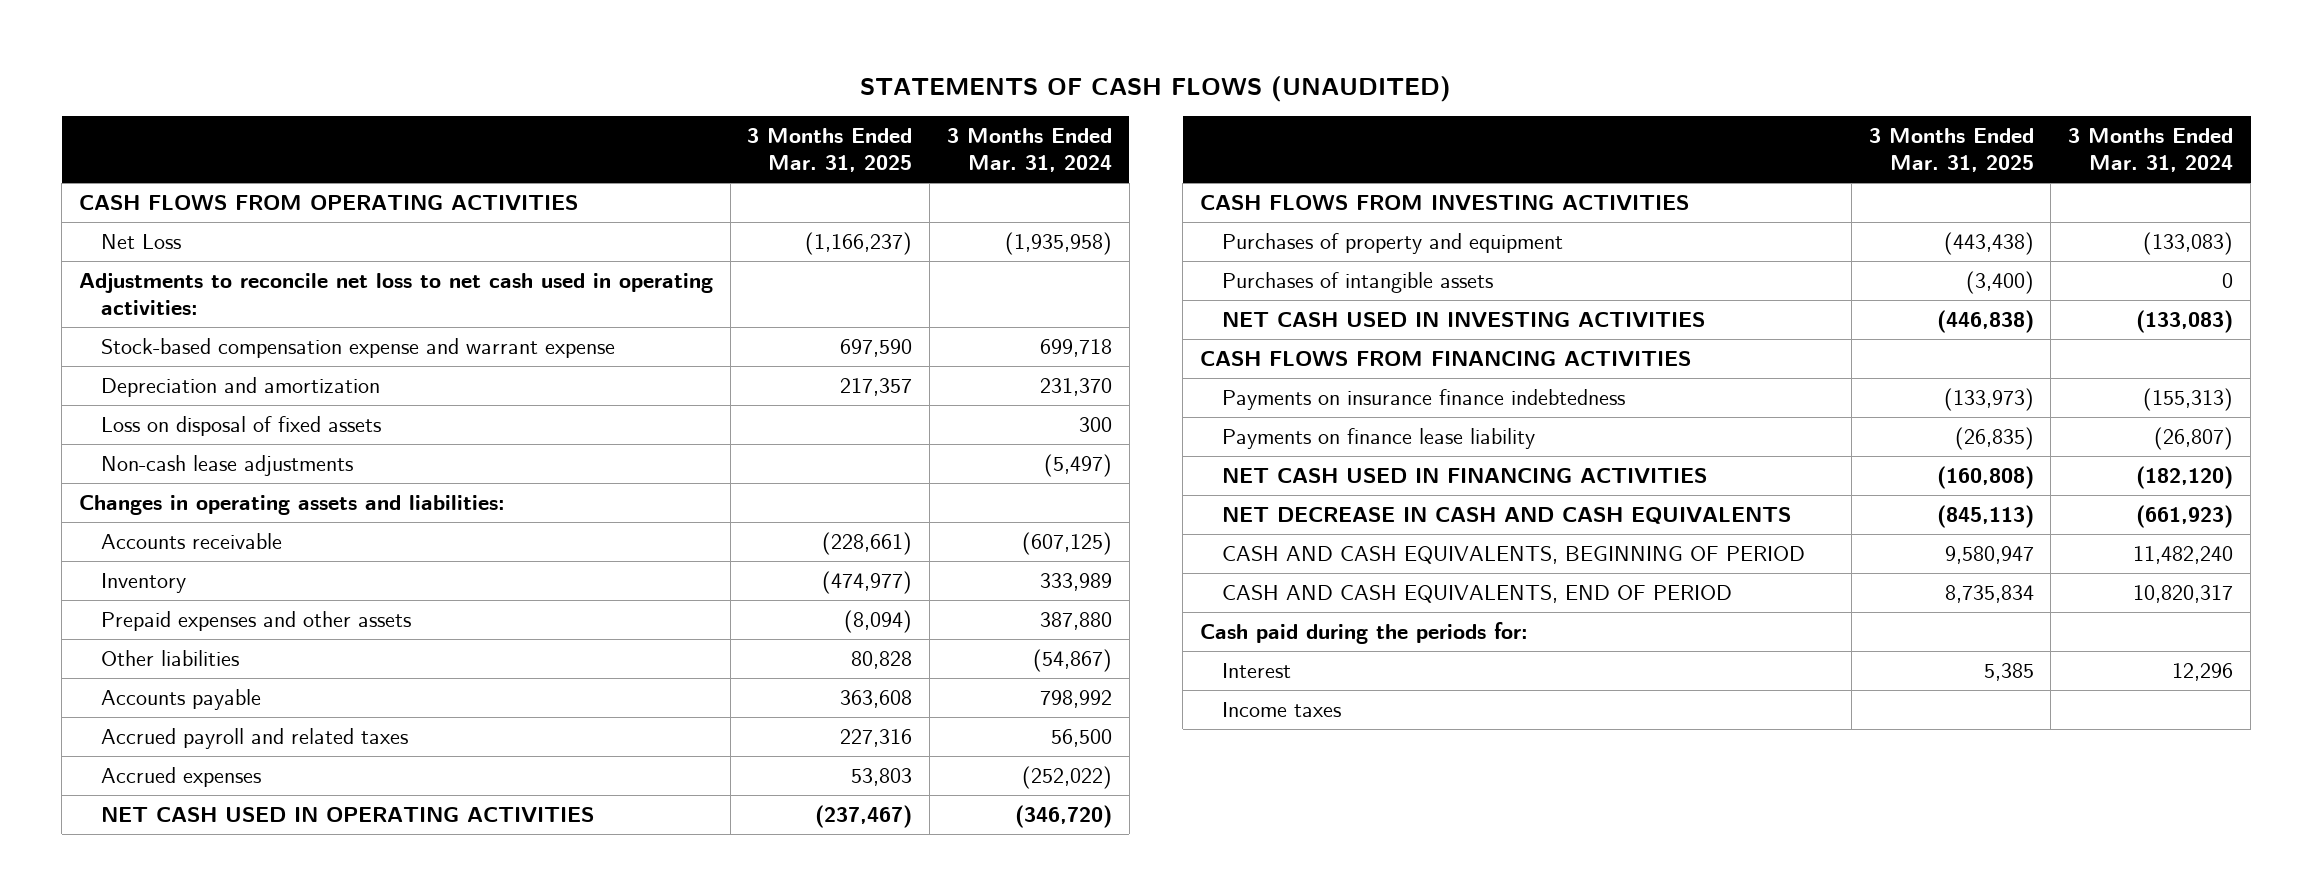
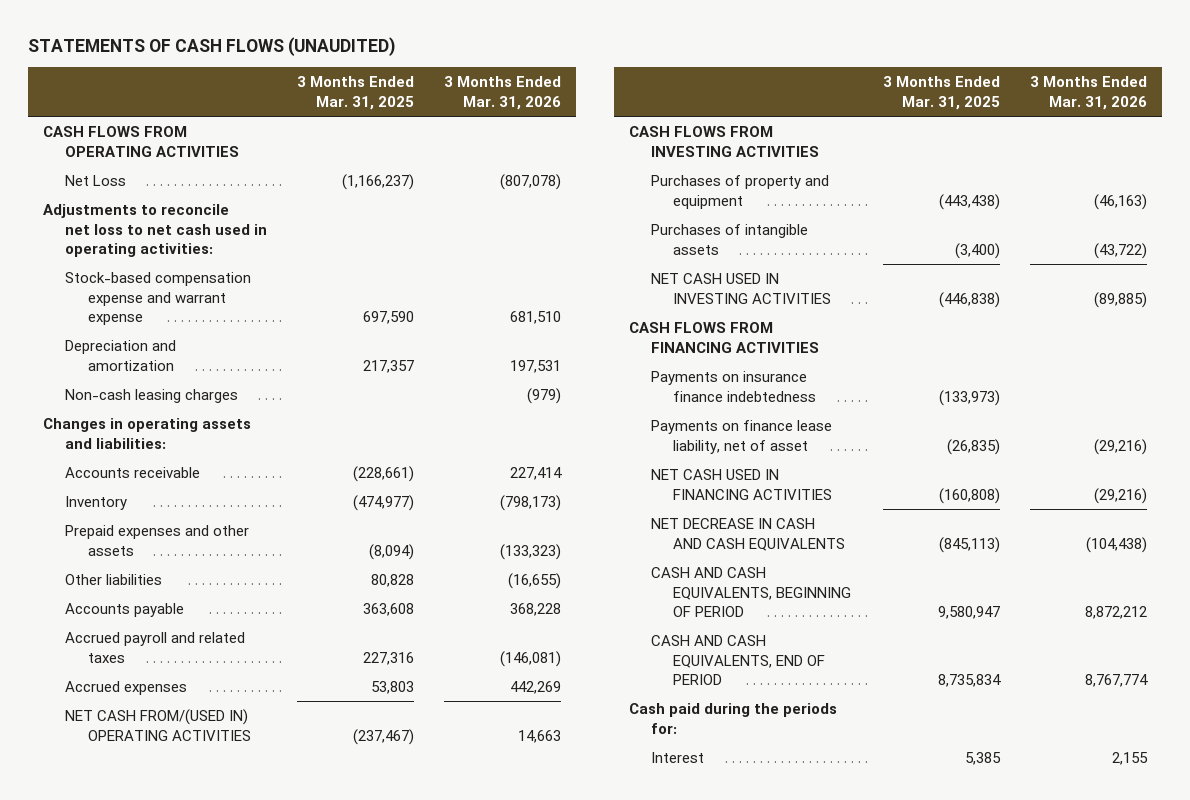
- | 3 Months Ended Mar. 31, 2025 | 3 Months Ended Mar. 31, 2024
+ | 3 Months Ended Mar. 31, 2025 | 3 Months Ended Mar. 31, 2026
- Loss on disposal of fixed assets | | 300
- Non-cash lease adjustments | | (5,497)
+ Non-cash leasing charges | | (979)
- NET CASH USED IN OPERATING ACTIVITIES | (237,467) | (346,720)
+ NET CASH FROM/(USED IN) OPERATING ACTIVITIES | (237,467) | 14,663
- Payments on finance lease liability | (26,835) | (26,807)
+ Payments on finance lease liability, net of asset | (26,835) | (29,216)
- Income taxes

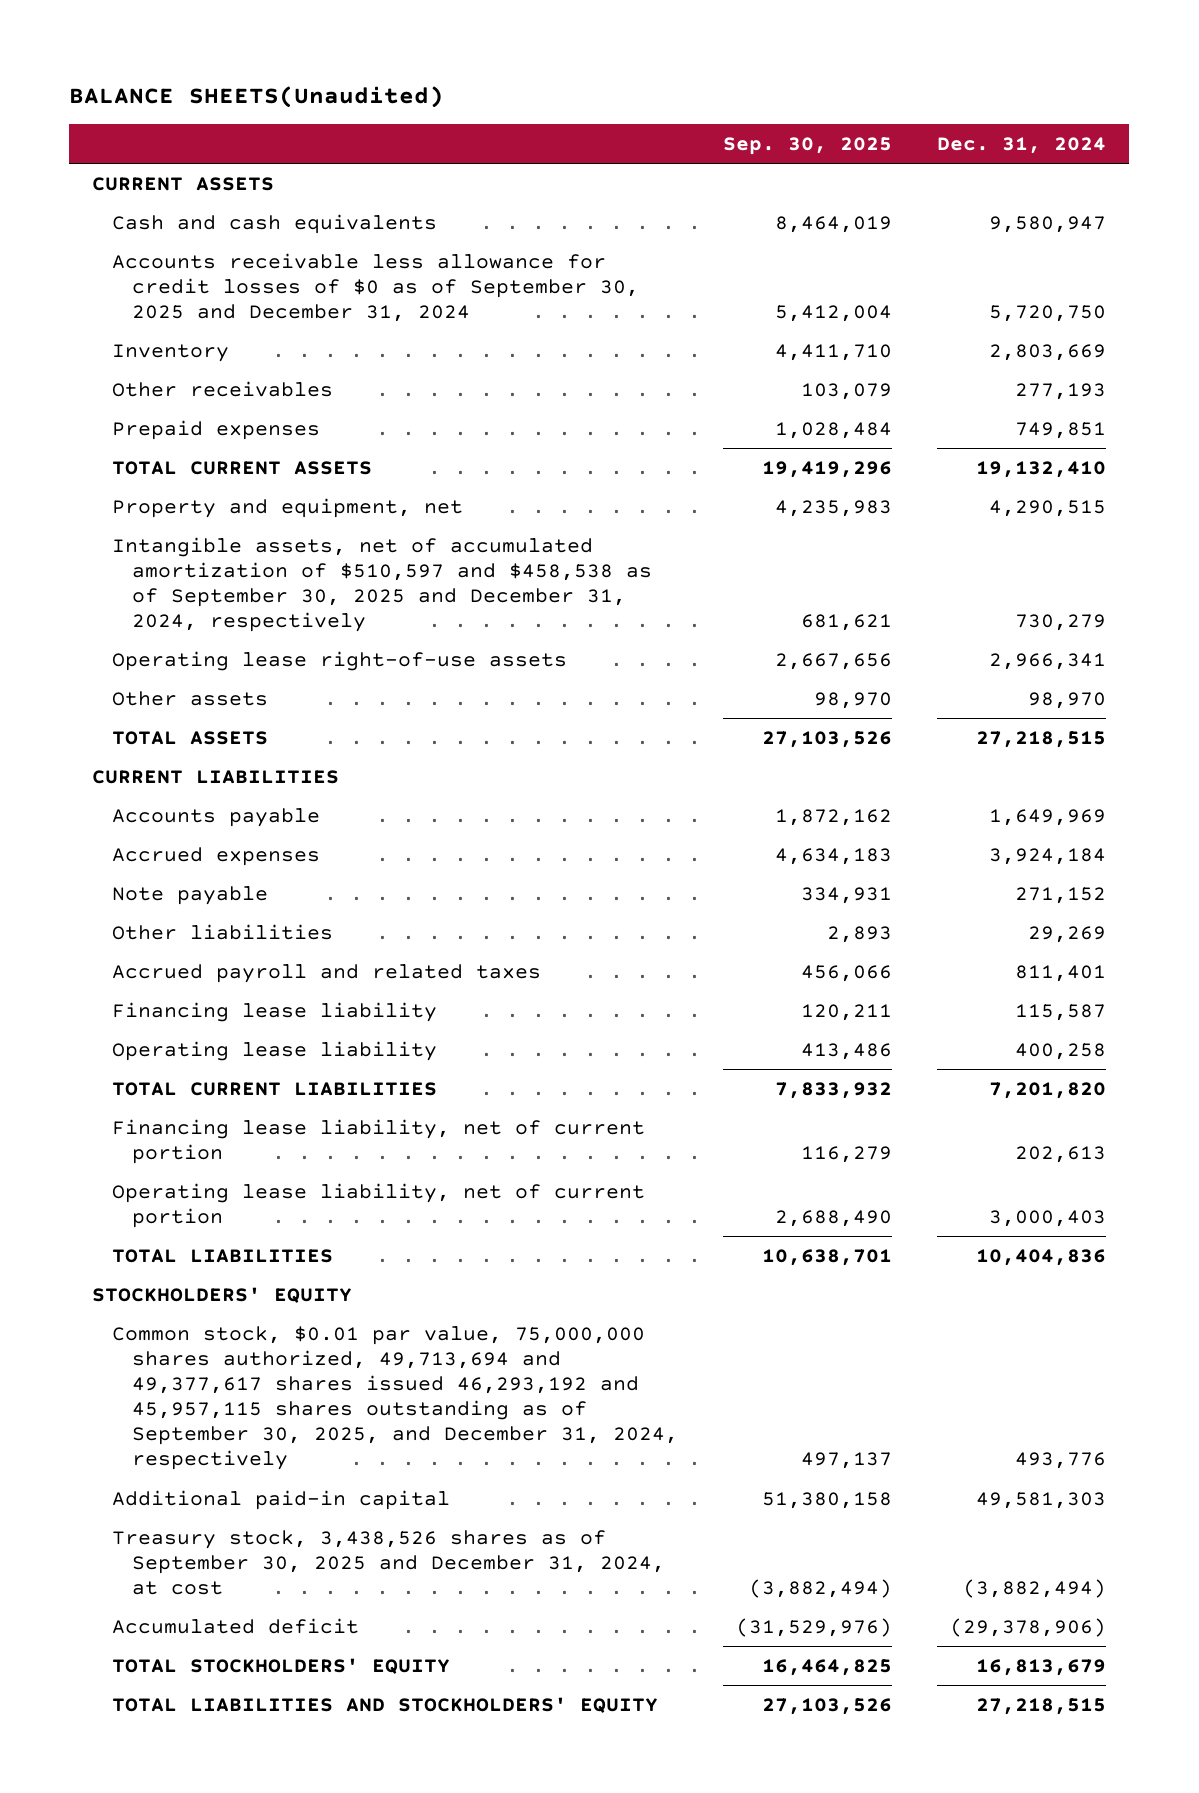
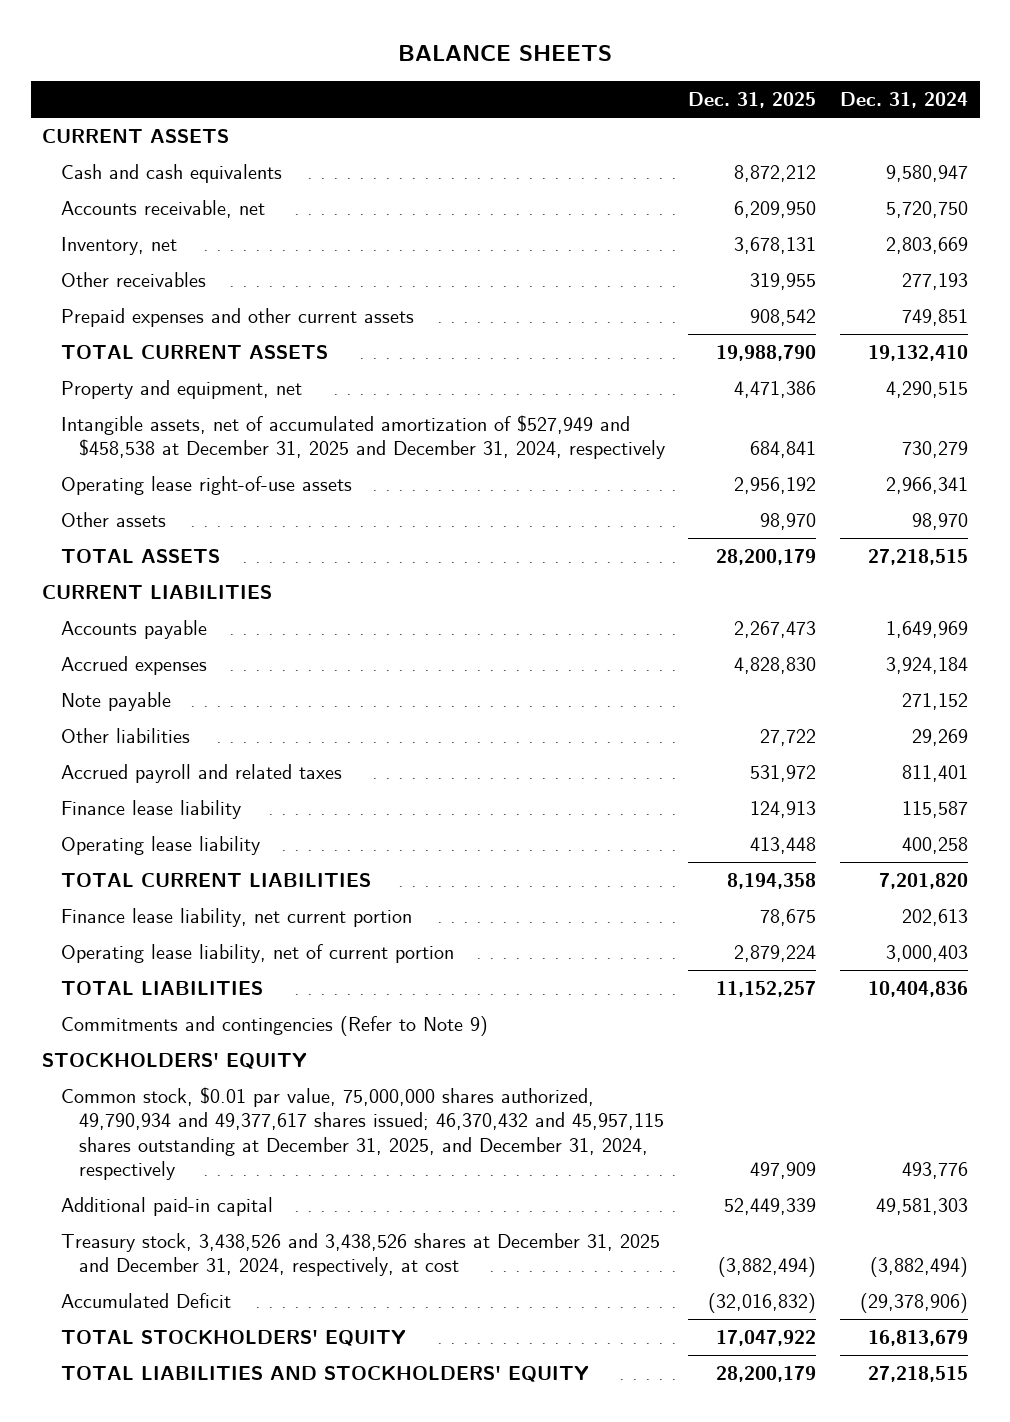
- BALANCE SHEETS(Unaudited)
+ BALANCE SHEETS
- | Sep. 30, 2025 | Dec. 31, 2024
+ | Dec. 31, 2025 | Dec. 31, 2024
- Accounts receivable less allowance for credit losses of $0 as of September 30, 2025 and December 31, 2024 | 5,412,004 | 5,720,750
- Inventory | 4,411,710 | 2,803,669
+ Accounts receivable, net | 6,209,950 | 5,720,750
+ Inventory, net | 3,678,131 | 2,803,669
- Prepaid expenses | 1,028,484 | 749,851
+ Prepaid expenses and other current assets | 908,542 | 749,851
- Intangible assets, net of accumulated amortization of $510,597 and $458,538 as of September 30, 2025 and December 31, 2024, respectively | 681,621 | 730,279
+ Intangible assets, net of accumulated amortization of $527,949 and $458,538 at December 31, 2025 and December 31, 2024, respectively | 684,841 | 730,279
- Financing lease liability | 120,211 | 115,587
+ Finance lease liability | 124,913 | 115,587
- Financing lease liability, net of current portion | 116,279 | 202,613
+ Finance lease liability, net current portion | 78,675 | 202,613
+ Commitments and contingencies (Refer to Note 9)
- Common stock, $0.01 par value, 75,000,000 shares authorized, 49,713,694 and 49,377,617 shares issued 46,293,192 and 45,957,115 shares outstanding as of September 30, 2025, and December 31, 2024, respectively | 497,137 | 493,776
+ Common stock, $0.01 par value, 75,000,000 shares authorized, 49,790,934 and 49,377,617 shares issued; 46,370,432 and 45,957,115 shares outstanding at December 31, 2025, and December 31, 2024, respectively | 497,909 | 493,776
- Treasury stock, 3,438,526 shares as of September 30, 2025 and December 31, 2024, at cost | (3,882,494) | (3,882,494)
- Accumulated deficit | (31,529,976) | (29,378,906)
+ Treasury stock, 3,438,526 and 3,438,526 shares at December 31, 2025 and December 31, 2024, respectively, at cost | (3,882,494) | (3,882,494)
+ Accumulated Deficit | (32,016,832) | (29,378,906)

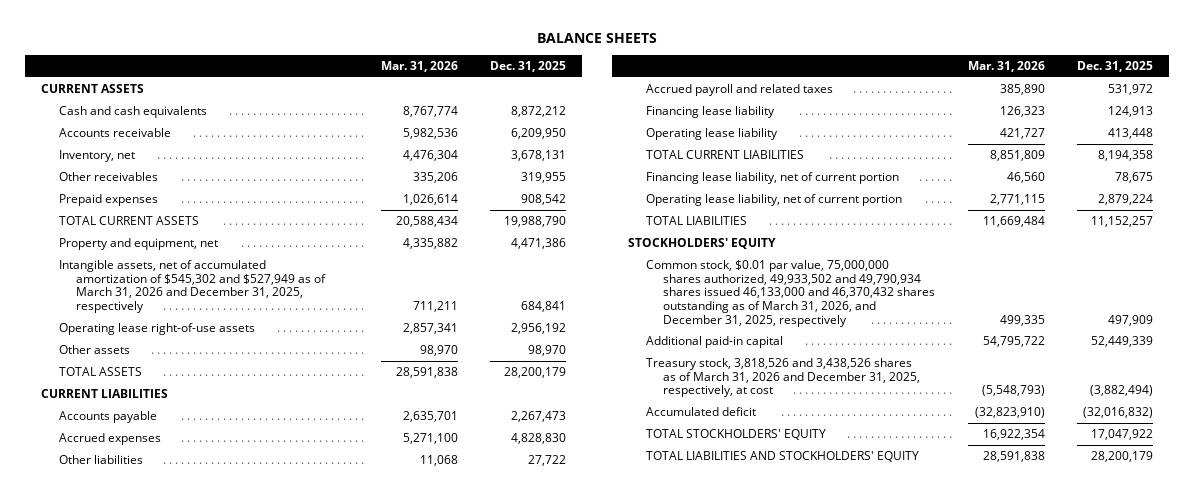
- | Dec. 31, 2025 | Dec. 31, 2024
+ | Mar. 31, 2026 | Dec. 31, 2025
- Accounts receivable, net | 6,209,950 | 5,720,750
+ Accounts receivable | 5,982,536 | 6,209,950
- Prepaid expenses and other current assets | 908,542 | 749,851
+ Prepaid expenses | 1,026,614 | 908,542
- Intangible assets, net of accumulated amortization of $527,949 and $458,538 at December 31, 2025 and December 31, 2024, respectively | 684,841 | 730,279
+ Intangible assets, net of accumulated amortization of $545,302 and $527,949 as of March 31, 2026 and December 31, 2025, respectively | 711,211 | 684,841
- Note payable | | 271,152
- Finance lease liability | 124,913 | 115,587
+ Financing lease liability | 126,323 | 124,913
- Finance lease liability, net current portion | 78,675 | 202,613
+ Financing lease liability, net of current portion | 46,560 | 78,675
- Commitments and contingencies (Refer to Note 9)
- Common stock, $0.01 par value, 75,000,000 shares authorized, 49,790,934 and 49,377,617 shares issued; 46,370,432 and 45,957,115 shares outstanding at December 31, 2025, and December 31, 2024, respectively | 497,909 | 493,776
+ Common stock, $0.01 par value, 75,000,000 shares authorized, 49,933,502 and 49,790,934 shares issued 46,133,000 and 46,370,432 shares outstanding as of March 31, 2026, and December 31, 2025, respectively | 499,335 | 497,909
- Treasury stock, 3,438,526 and 3,438,526 shares at December 31, 2025 and December 31, 2024, respectively, at cost | (3,882,494) | (3,882,494)
- Accumulated Deficit | (32,016,832) | (29,378,906)
+ Treasury stock, 3,818,526 and 3,438,526 shares as of March 31, 2026 and December 31, 2025, respectively, at cost | (5,548,793) | (3,882,494)
+ Accumulated deficit | (32,823,910) | (32,016,832)

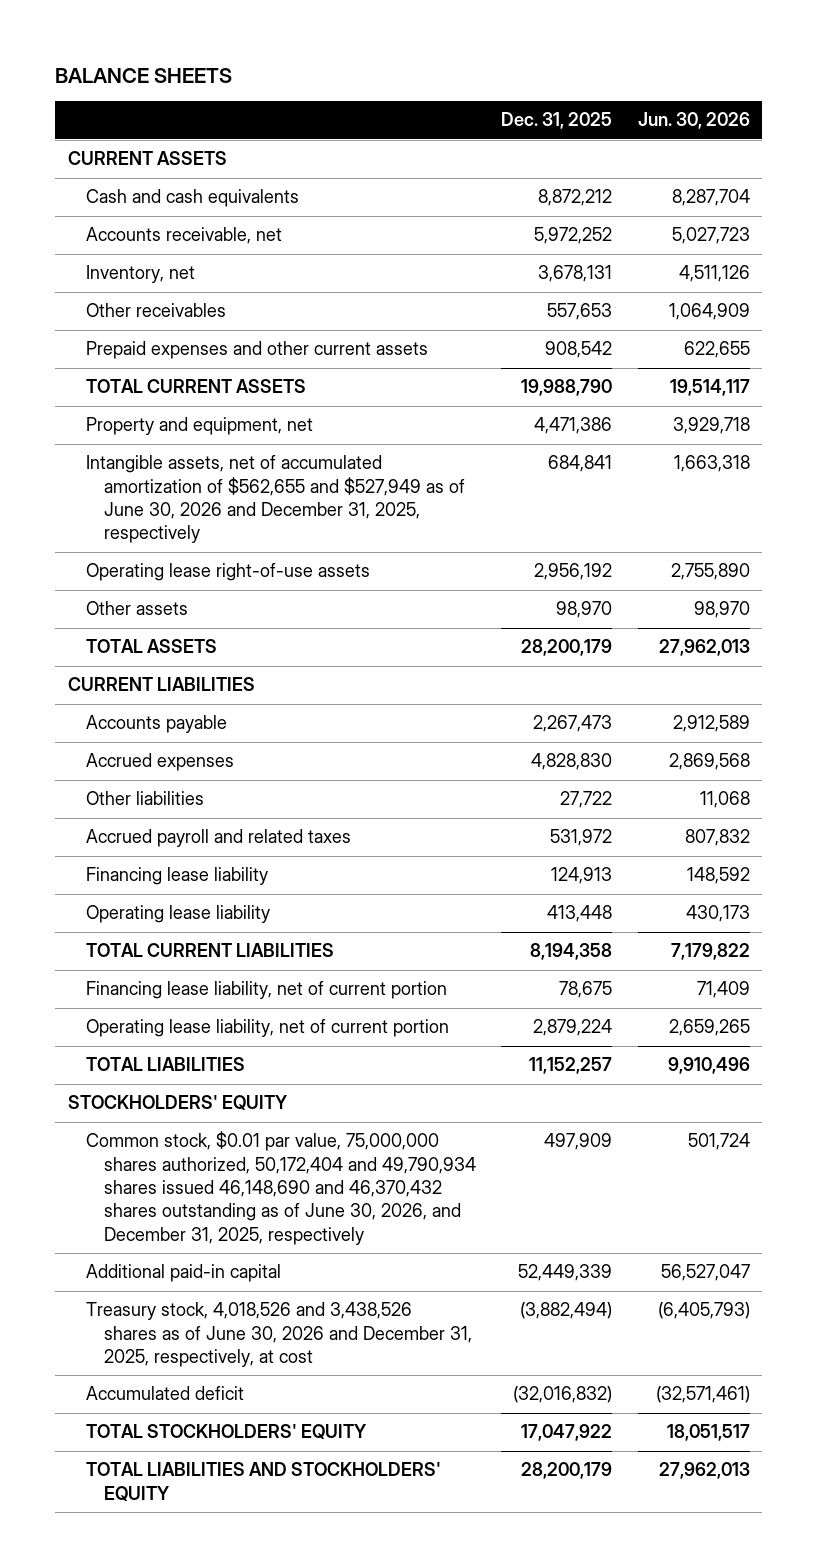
- | Mar. 31, 2026 | Dec. 31, 2025
+ | Dec. 31, 2025 | Jun. 30, 2026
- Accounts receivable | 5,982,536 | 6,209,950
+ Accounts receivable, net | 5,972,252 | 5,027,723
- Other receivables | 335,206 | 319,955
- Prepaid expenses | 1,026,614 | 908,542
+ Other receivables | 557,653 | 1,064,909
+ Prepaid expenses and other current assets | 908,542 | 622,655
- Intangible assets, net of accumulated amortization of $545,302 and $527,949 as of March 31, 2026 and December 31, 2025, respectively | 711,211 | 684,841
+ Intangible assets, net of accumulated amortization of $562,655 and $527,949 as of June 30, 2026 and December 31, 2025, respectively | 684,841 | 1,663,318
- Common stock, $0.01 par value, 75,000,000 shares authorized, 49,933,502 and 49,790,934 shares issued 46,133,000 and 46,370,432 shares outstanding as of March 31, 2026, and December 31, 2025, respectively | 499,335 | 497,909
+ Common stock, $0.01 par value, 75,000,000 shares authorized, 50,172,404 and 49,790,934 shares issued 46,148,690 and 46,370,432 shares outstanding as of June 30, 2026, and December 31, 2025, respectively | 497,909 | 501,724
- Treasury stock, 3,818,526 and 3,438,526 shares as of March 31, 2026 and December 31, 2025, respectively, at cost | (5,548,793) | (3,882,494)
+ Treasury stock, 4,018,526 and 3,438,526 shares as of June 30, 2026 and December 31, 2025, respectively, at cost | (3,882,494) | (6,405,793)

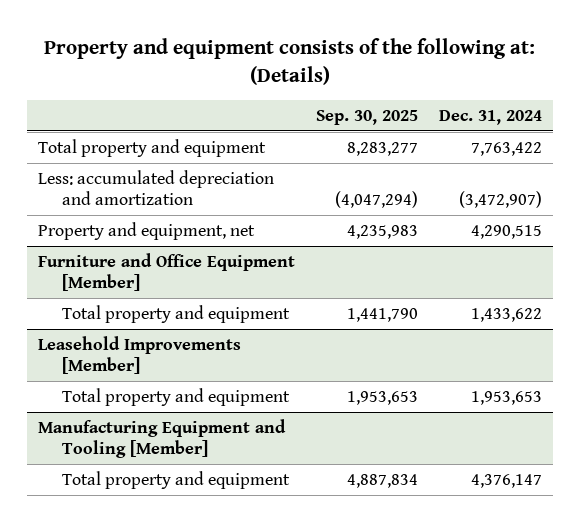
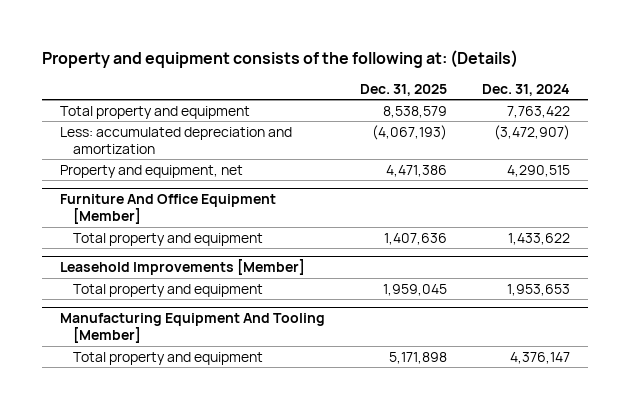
- | Sep. 30, 2025 | Dec. 31, 2024
+ | Dec. 31, 2025 | Dec. 31, 2024
- Furniture and Office Equipment [Member]
+ Furniture And Office Equipment [Member]
- Manufacturing Equipment and Tooling [Member]
+ Manufacturing Equipment And Tooling [Member]

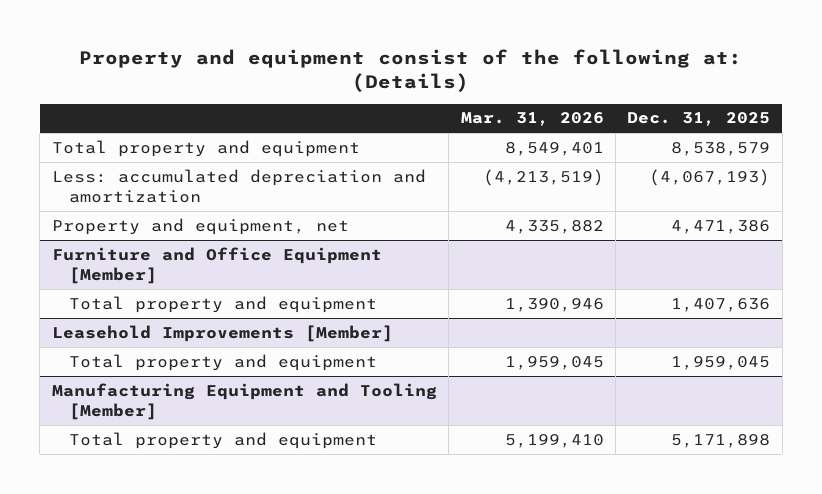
- Property and equipment consists of the following at: (Details)
+ Property and equipment consist of the following at: (Details)
- | Dec. 31, 2025 | Dec. 31, 2024
+ | Mar. 31, 2026 | Dec. 31, 2025
- Furniture And Office Equipment [Member]
+ Furniture and Office Equipment [Member]
- Manufacturing Equipment And Tooling [Member]
+ Manufacturing Equipment and Tooling [Member]

